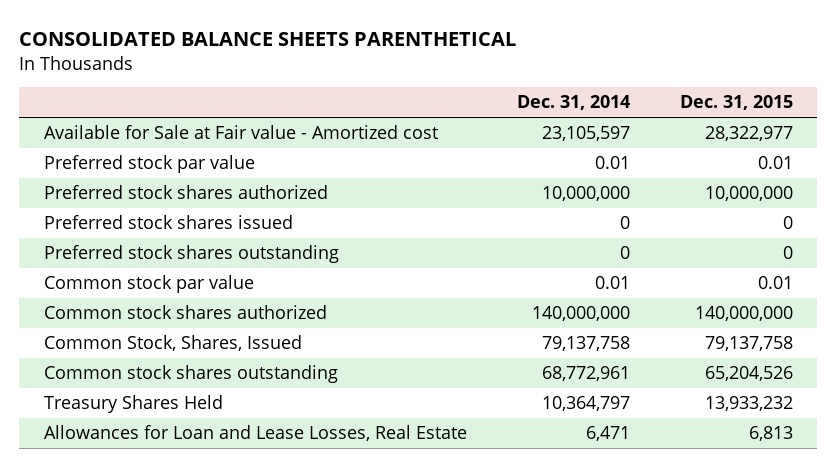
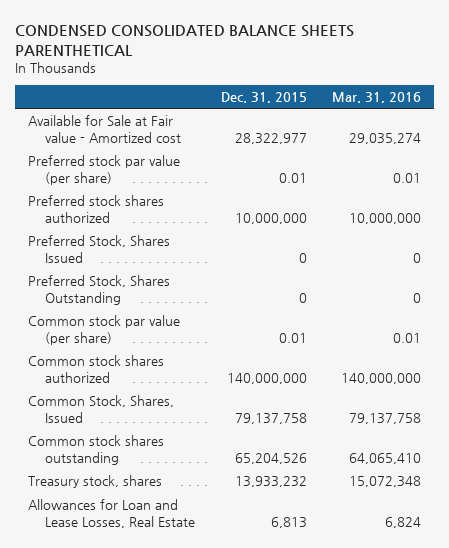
- CONSOLIDATED BALANCE SHEETS PARENTHETICAL
+ CONDENSED CONSOLIDATED BALANCE SHEETS PARENTHETICAL
- | Dec. 31, 2014 | Dec. 31, 2015
+ | Dec. 31, 2015 | Mar. 31, 2016
- Preferred stock par value | 0.01 | 0.01
+ Preferred stock par value (per share) | 0.01 | 0.01
- Preferred stock shares issued | 0 | 0
- Preferred stock shares outstanding | 0 | 0
- Common stock par value | 0.01 | 0.01
+ Preferred Stock, Shares Issued | 0 | 0
+ Preferred Stock, Shares Outstanding | 0 | 0
+ Common stock par value (per share) | 0.01 | 0.01
- Treasury Shares Held | 10,364,797 | 13,933,232
+ Treasury stock, shares | 13,933,232 | 15,072,348

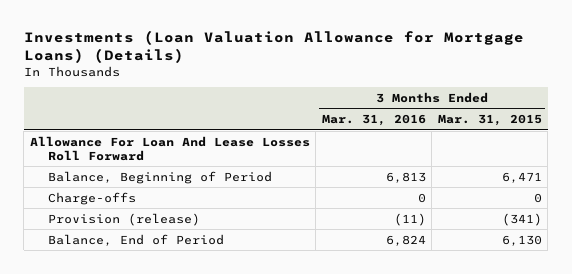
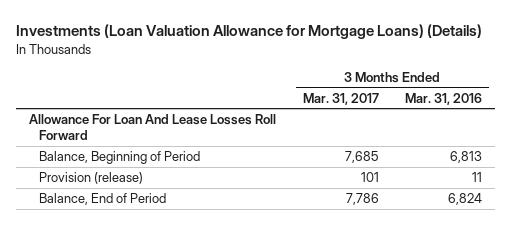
- | 3 Months Ended Mar. 31, 2016 | 3 Months Ended Mar. 31, 2015
+ | 3 Months Ended Mar. 31, 2017 | 3 Months Ended Mar. 31, 2016
- Charge-offs | 0 | 0
- Provision (release) | (11) | (341)
+ Provision (release) | 101 | 11

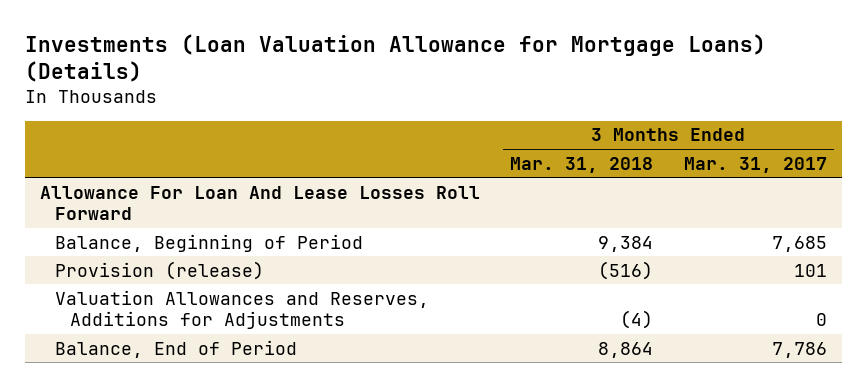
- | 3 Months Ended Mar. 31, 2017 | 3 Months Ended Mar. 31, 2016
+ | 3 Months Ended Mar. 31, 2018 | 3 Months Ended Mar. 31, 2017
+ Valuation Allowances and Reserves, Additions for Adjustments | (4) | 0

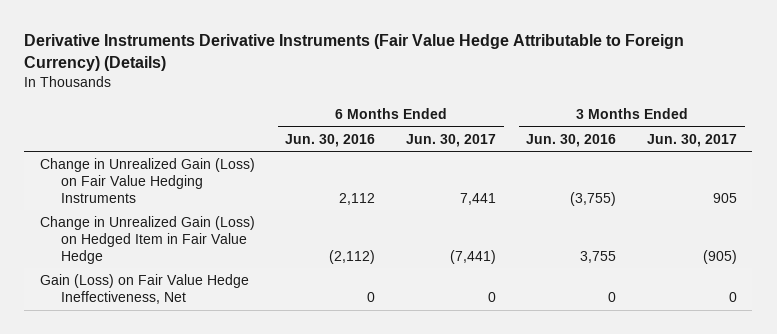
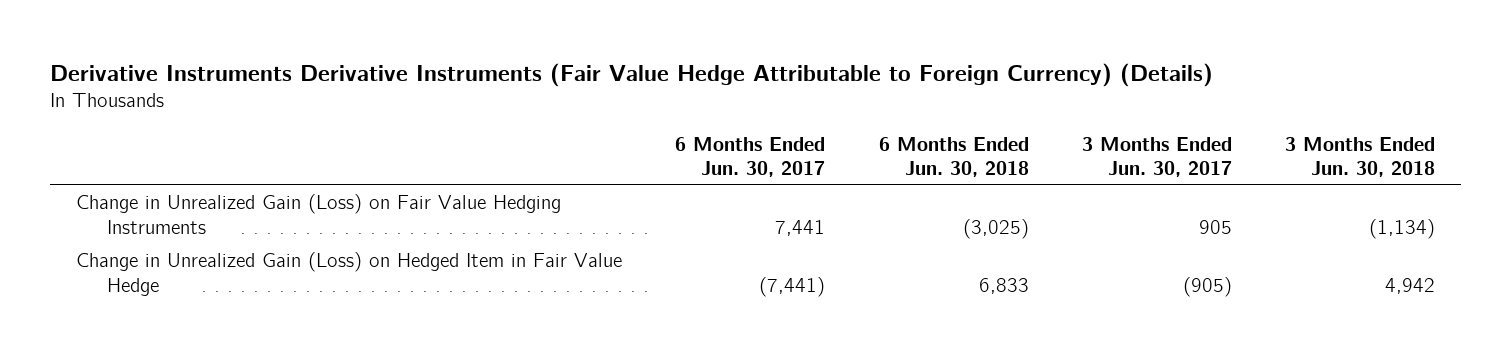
- | 6 Months Ended Jun. 30, 2016 | 6 Months Ended Jun. 30, 2017 | 3 Months Ended Jun. 30, 2016 | 3 Months Ended Jun. 30, 2017
+ | 6 Months Ended Jun. 30, 2017 | 6 Months Ended Jun. 30, 2018 | 3 Months Ended Jun. 30, 2017 | 3 Months Ended Jun. 30, 2018
- Gain (Loss) on Fair Value Hedge Ineffectiveness, Net | 0 | 0 | 0 | 0

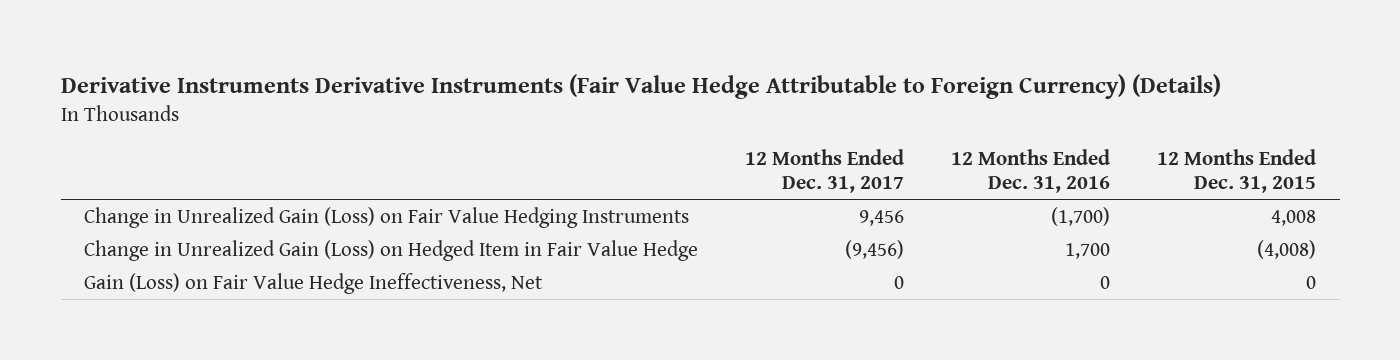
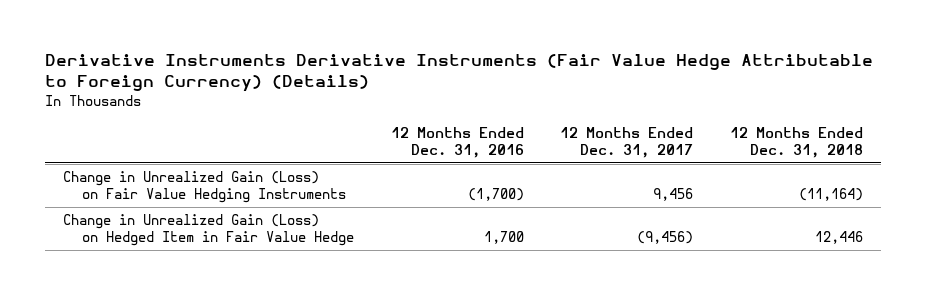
- | 12 Months Ended Dec. 31, 2017 | 12 Months Ended Dec. 31, 2016 | 12 Months Ended Dec. 31, 2015
+ | 12 Months Ended Dec. 31, 2016 | 12 Months Ended Dec. 31, 2017 | 12 Months Ended Dec. 31, 2018
- Gain (Loss) on Fair Value Hedge Ineffectiveness, Net | 0 | 0 | 0

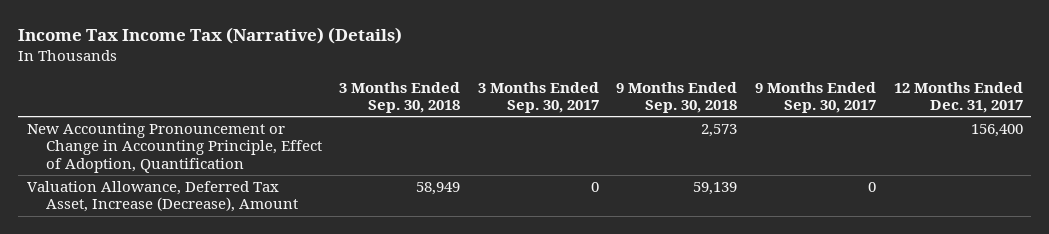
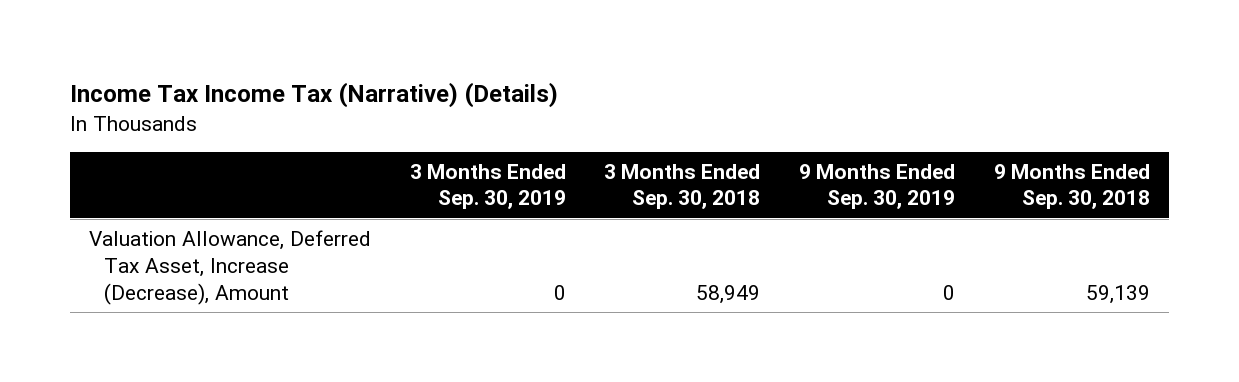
- | 3 Months Ended Sep. 30, 2018 | 3 Months Ended Sep. 30, 2017 | 9 Months Ended Sep. 30, 2018 | 9 Months Ended Sep. 30, 2017 | 12 Months Ended Dec. 31, 2017
+ | 3 Months Ended Sep. 30, 2019 | 3 Months Ended Sep. 30, 2018 | 9 Months Ended Sep. 30, 2019 | 9 Months Ended Sep. 30, 2018
- New Accounting Pronouncement or Change in Accounting Principle, Effect of Adoption, Quantification | | | 2,573 | | 156,400

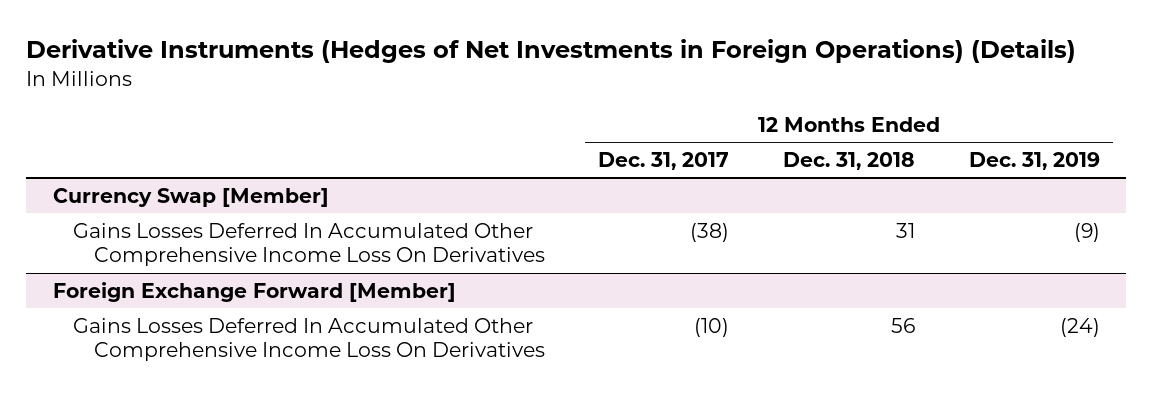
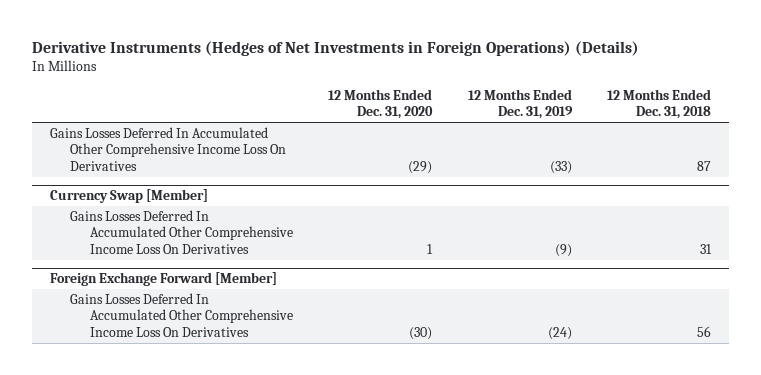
- | 12 Months Ended Dec. 31, 2017 | 12 Months Ended Dec. 31, 2018 | 12 Months Ended Dec. 31, 2019
+ | 12 Months Ended Dec. 31, 2020 | 12 Months Ended Dec. 31, 2019 | 12 Months Ended Dec. 31, 2018
+ Gains Losses Deferred In Accumulated Other Comprehensive Income Loss On Derivatives | (29) | (33) | 87

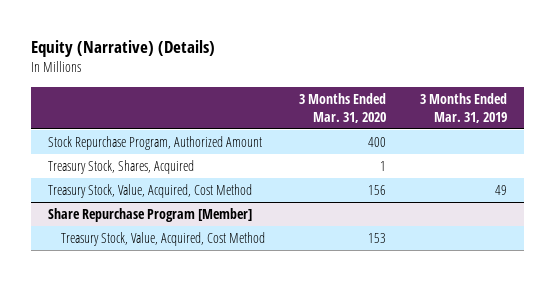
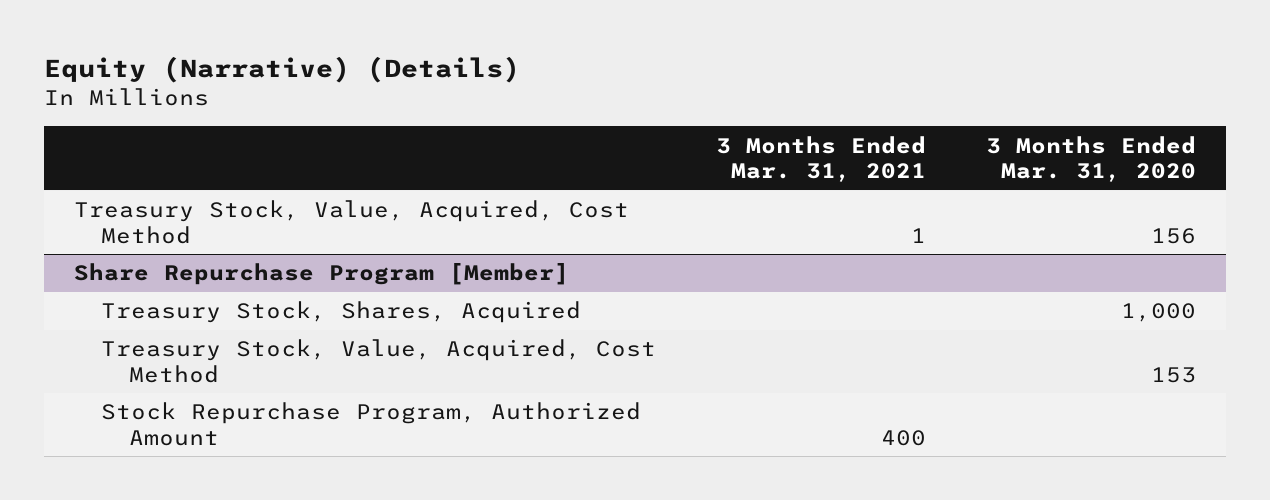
- | 3 Months Ended Mar. 31, 2020 | 3 Months Ended Mar. 31, 2019
+ | 3 Months Ended Mar. 31, 2021 | 3 Months Ended Mar. 31, 2020
- Stock Repurchase Program, Authorized Amount | 400 |
- Treasury Stock, Shares, Acquired | 1 |
@ Share Repurchase Program [Member]
+ Treasury Stock, Shares, Acquired | | 1,000
+ Stock Repurchase Program, Authorized Amount | 400 |

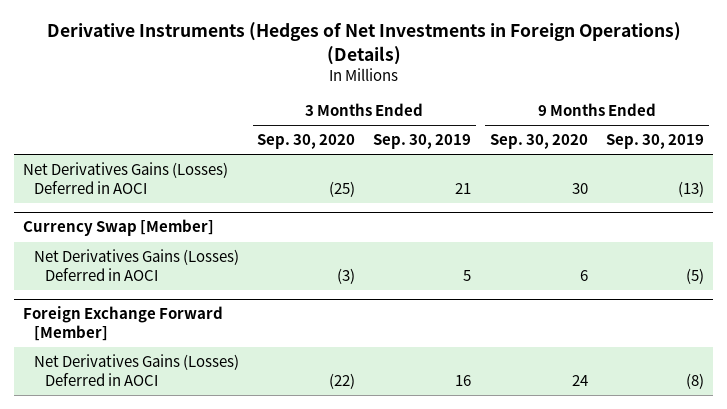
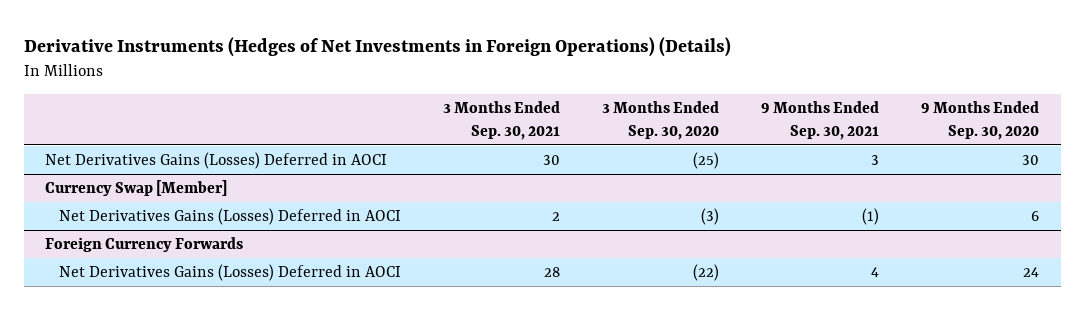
- | 3 Months Ended Sep. 30, 2020 | 3 Months Ended Sep. 30, 2019 | 9 Months Ended Sep. 30, 2020 | 9 Months Ended Sep. 30, 2019
+ | 3 Months Ended Sep. 30, 2021 | 3 Months Ended Sep. 30, 2020 | 9 Months Ended Sep. 30, 2021 | 9 Months Ended Sep. 30, 2020
- Foreign Exchange Forward [Member]
+ Foreign Currency Forwards

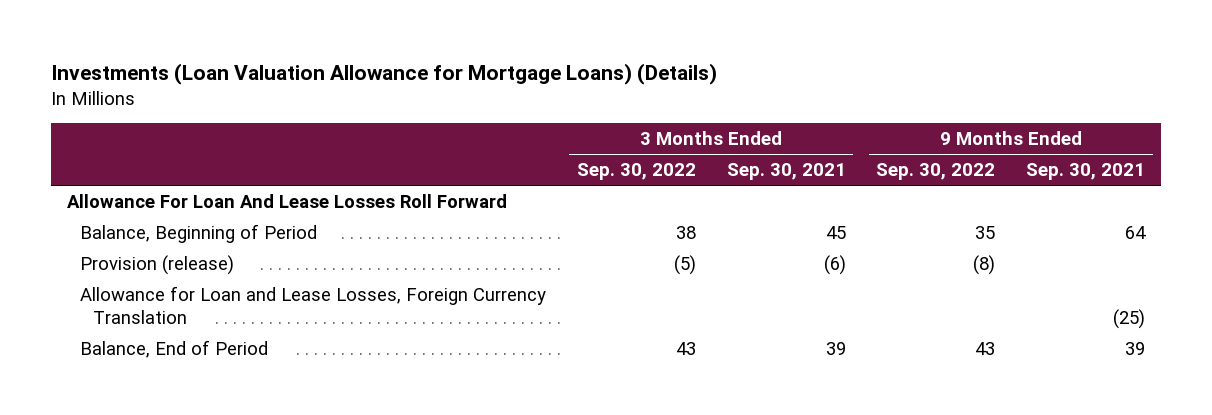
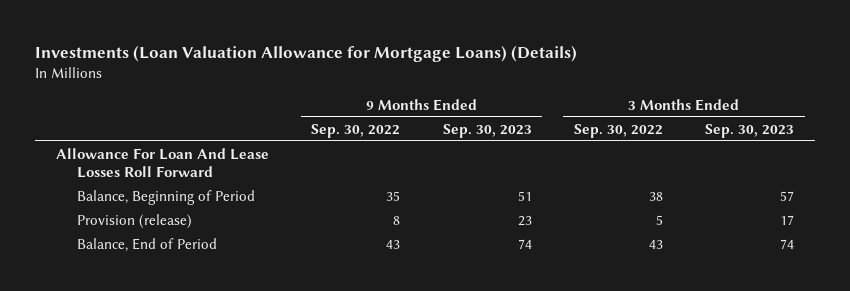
- | 3 Months Ended Sep. 30, 2022 | 3 Months Ended Sep. 30, 2021 | 9 Months Ended Sep. 30, 2022 | 9 Months Ended Sep. 30, 2021
+ | 9 Months Ended Sep. 30, 2022 | 9 Months Ended Sep. 30, 2023 | 3 Months Ended Sep. 30, 2022 | 3 Months Ended Sep. 30, 2023
- Provision (release) | (5) | (6) | (8) |
- Allowance for Loan and Lease Losses, Foreign Currency Translation | | | | (25)
+ Provision (release) | 8 | 23 | 5 | 17

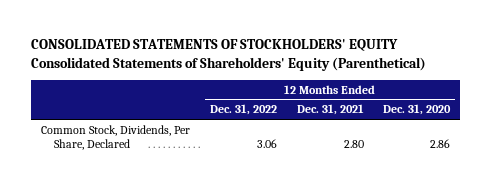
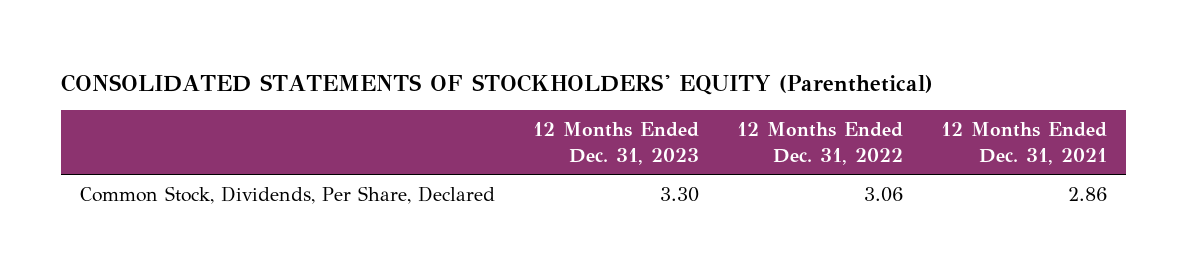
- CONSOLIDATED STATEMENTS OF STOCKHOLDERS' EQUITY Consolidated Statements of Shareholders' Equity (Parenthetical)
+ CONSOLIDATED STATEMENTS OF STOCKHOLDERS' EQUITY (Parenthetical)
- | 12 Months Ended Dec. 31, 2022 | 12 Months Ended Dec. 31, 2021 | 12 Months Ended Dec. 31, 2020
+ | 12 Months Ended Dec. 31, 2023 | 12 Months Ended Dec. 31, 2022 | 12 Months Ended Dec. 31, 2021
- Common Stock, Dividends, Per Share, Declared | 3.06 | 2.80 | 2.86
+ Common Stock, Dividends, Per Share, Declared | 3.30 | 3.06 | 2.86

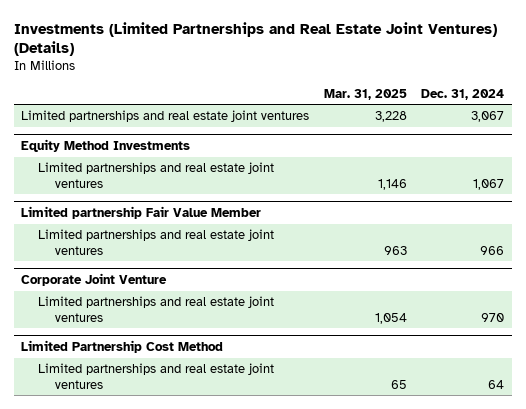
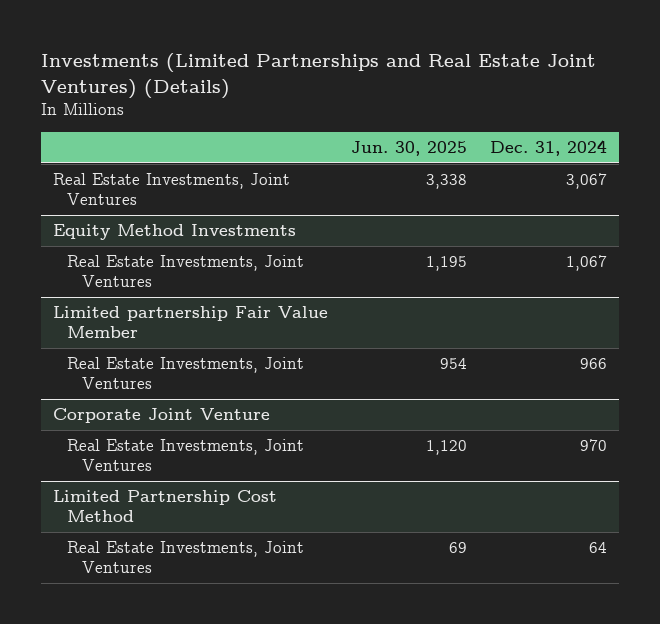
- | Mar. 31, 2025 | Dec. 31, 2024
+ | Jun. 30, 2025 | Dec. 31, 2024
- Limited partnerships and real estate joint ventures | 3,228 | 3,067
+ Real Estate Investments, Joint Ventures | 3,338 | 3,067
@ Equity Method Investments
- Limited partnerships and real estate joint ventures | 1,146 | 1,067
+ Real Estate Investments, Joint Ventures | 1,195 | 1,067
@ Limited partnership Fair Value Member
- Limited partnerships and real estate joint ventures | 963 | 966
+ Real Estate Investments, Joint Ventures | 954 | 966
@ Corporate Joint Venture
- Limited partnerships and real estate joint ventures | 1,054 | 970
+ Real Estate Investments, Joint Ventures | 1,120 | 970
@ Limited Partnership Cost Method
- Limited partnerships and real estate joint ventures | 65 | 64
+ Real Estate Investments, Joint Ventures | 69 | 64

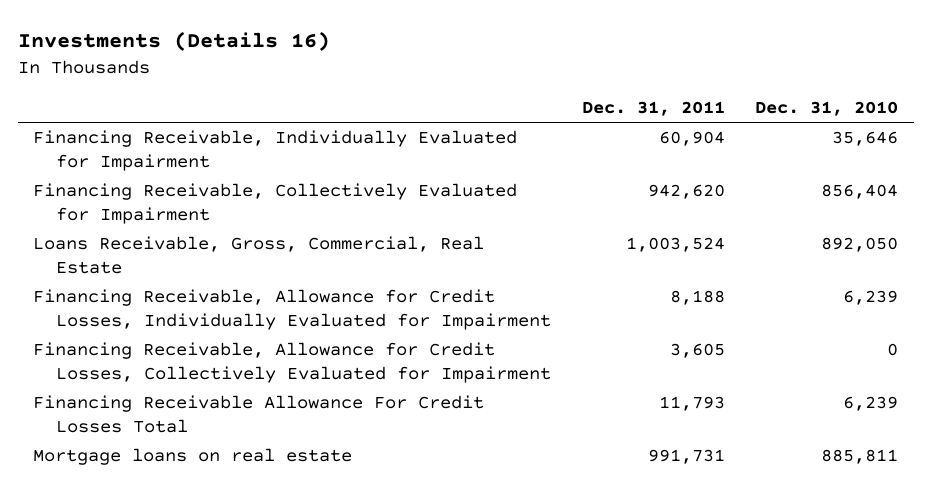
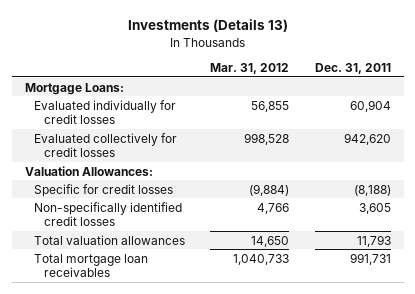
- Investments (Details 16)
+ Investments (Details 13)
- | Dec. 31, 2011 | Dec. 31, 2010
+ | Mar. 31, 2012 | Dec. 31, 2011
- Financing Receivable, Individually Evaluated for Impairment | 60,904 | 35,646
- Financing Receivable, Collectively Evaluated for Impairment | 942,620 | 856,404
- Loans Receivable, Gross, Commercial, Real Estate | 1,003,524 | 892,050
- Financing Receivable, Allowance for Credit Losses, Individually Evaluated for Impairment | 8,188 | 6,239
- Financing Receivable, Allowance for Credit Losses, Collectively Evaluated for Impairment | 3,605 | 0
- Financing Receivable Allowance For Credit Losses Total | 11,793 | 6,239
- Mortgage loans on real estate | 991,731 | 885,811
+ Mortgage Loans:
+ Evaluated individually for credit losses | 56,855 | 60,904
+ Evaluated collectively for credit losses | 998,528 | 942,620
+ Valuation Allowances:
+ Specific for credit losses | (9,884) | (8,188)
+ Non-specifically identified credit losses | 4,766 | 3,605
+ Total valuation allowances | 14,650 | 11,793
+ Total mortgage loan receivables | 1,040,733 | 991,731

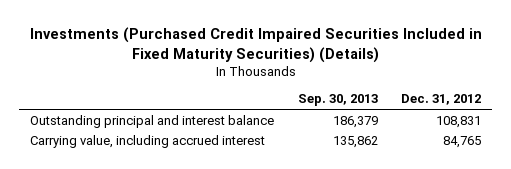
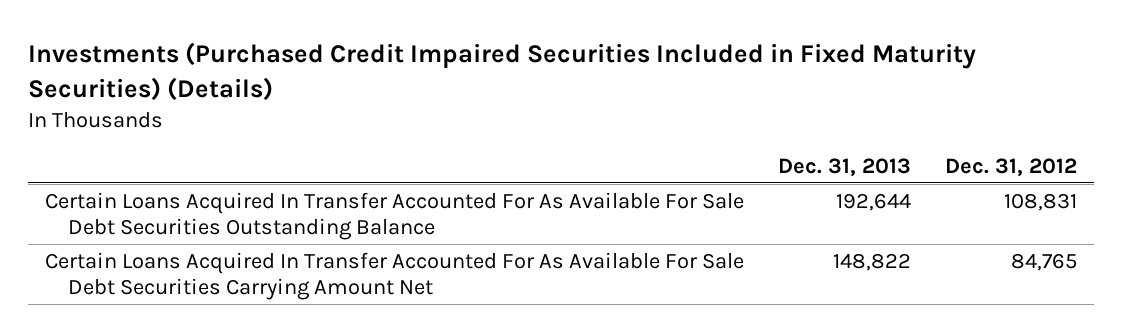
- | Sep. 30, 2013 | Dec. 31, 2012
+ | Dec. 31, 2013 | Dec. 31, 2012
- Outstanding principal and interest balance | 186,379 | 108,831
- Carrying value, including accrued interest | 135,862 | 84,765
+ Certain Loans Acquired In Transfer Accounted For As Available For Sale Debt Securities Outstanding Balance | 192,644 | 108,831
+ Certain Loans Acquired In Transfer Accounted For As Available For Sale Debt Securities Carrying Amount Net | 148,822 | 84,765

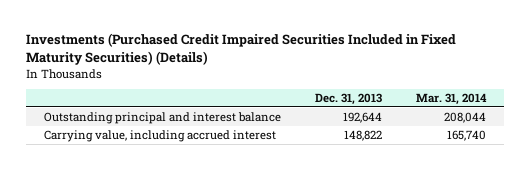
- | Dec. 31, 2013 | Dec. 31, 2012
+ | Dec. 31, 2013 | Mar. 31, 2014
- Certain Loans Acquired In Transfer Accounted For As Available For Sale Debt Securities Outstanding Balance | 192,644 | 108,831
- Certain Loans Acquired In Transfer Accounted For As Available For Sale Debt Securities Carrying Amount Net | 148,822 | 84,765
+ Outstanding principal and interest balance | 192,644 | 208,044
+ Carrying value, including accrued interest | 148,822 | 165,740

